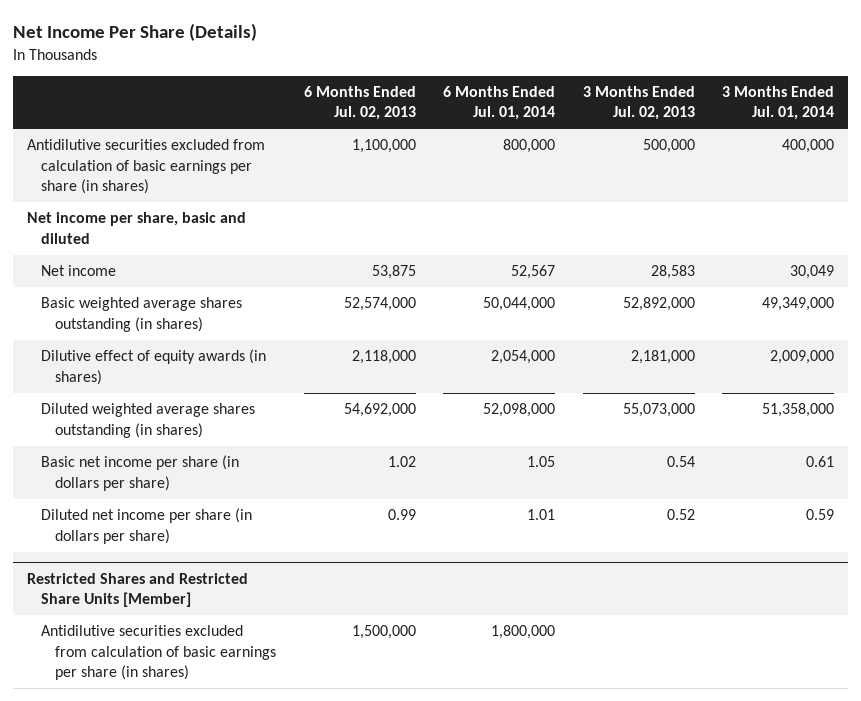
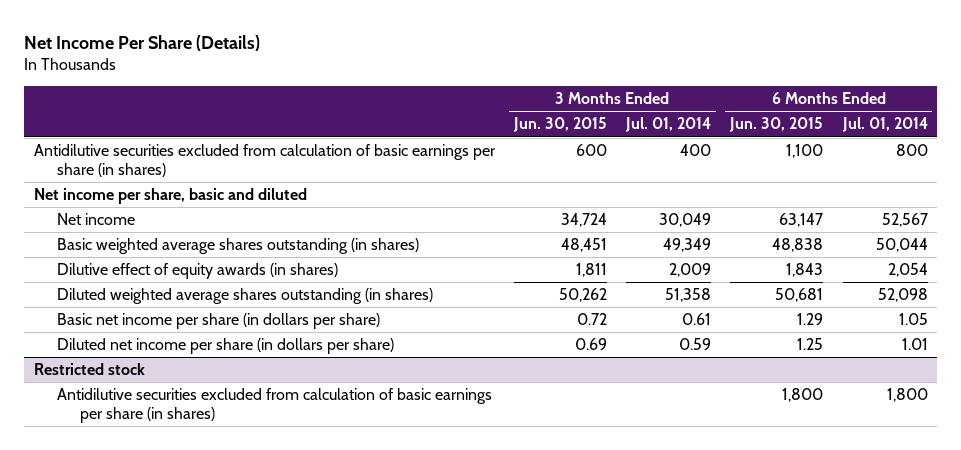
- | 6 Months Ended Jul. 02, 2013 | 6 Months Ended Jul. 01, 2014 | 3 Months Ended Jul. 02, 2013 | 3 Months Ended Jul. 01, 2014
+ | 3 Months Ended Jun. 30, 2015 | 3 Months Ended Jul. 01, 2014 | 6 Months Ended Jun. 30, 2015 | 6 Months Ended Jul. 01, 2014
- Antidilutive securities excluded from calculation of basic earnings per share (in shares) | 1,100,000 | 800,000 | 500,000 | 400,000
+ Antidilutive securities excluded from calculation of basic earnings per share (in shares) | 600 | 400 | 1,100 | 800
- Basic weighted average shares outstanding (in shares) | 52,574,000 | 50,044,000 | 52,892,000 | 49,349,000
- Dilutive effect of equity awards (in shares) | 2,118,000 | 2,054,000 | 2,181,000 | 2,009,000
- Diluted weighted average shares outstanding (in shares) | 54,692,000 | 52,098,000 | 55,073,000 | 51,358,000
+ Basic weighted average shares outstanding (in shares) | 48,451 | 49,349 | 48,838 | 50,044
+ Dilutive effect of equity awards (in shares) | 1,811 | 2,009 | 1,843 | 2,054
+ Diluted weighted average shares outstanding (in shares) | 50,262 | 51,358 | 50,681 | 52,098
- Restricted Shares and Restricted Share Units [Member]
- Antidilutive securities excluded from calculation of basic earnings per share (in shares) | 1,500,000 | 1,800,000 | |
+ Restricted stock
+ Antidilutive securities excluded from calculation of basic earnings per share (in shares) | | | 1,800 | 1,800

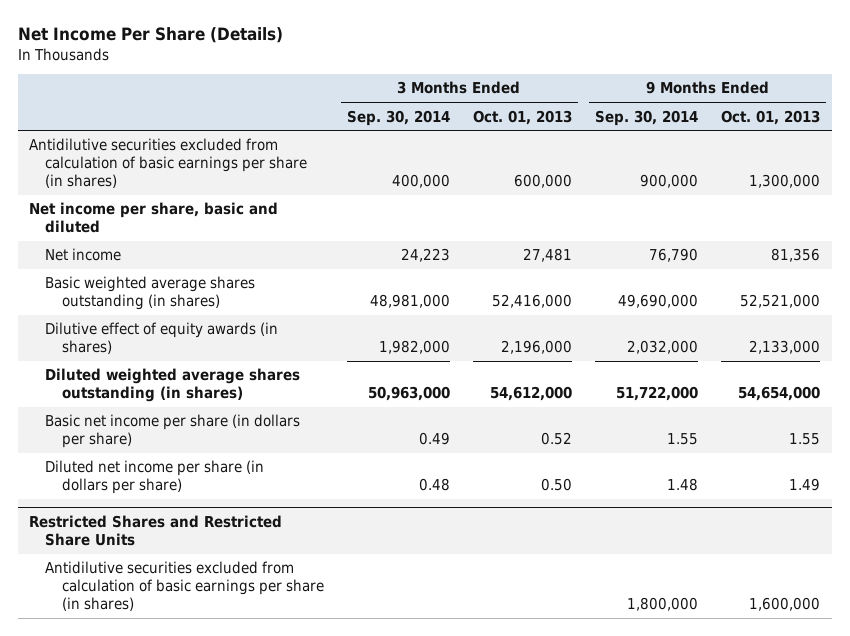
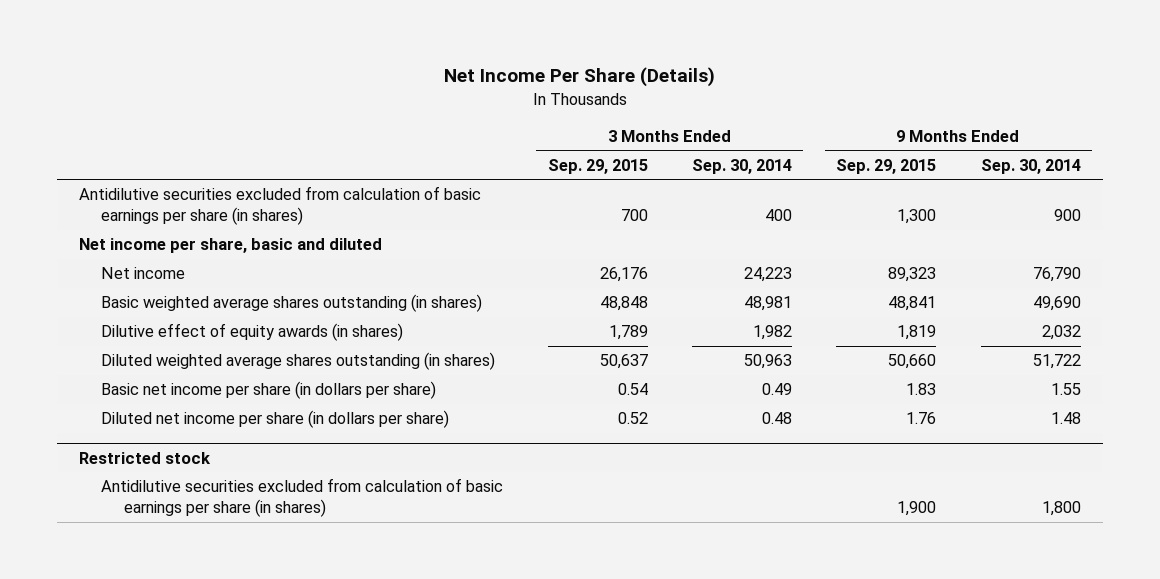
- | 3 Months Ended Sep. 30, 2014 | 3 Months Ended Oct. 01, 2013 | 9 Months Ended Sep. 30, 2014 | 9 Months Ended Oct. 01, 2013
+ | 3 Months Ended Sep. 29, 2015 | 3 Months Ended Sep. 30, 2014 | 9 Months Ended Sep. 29, 2015 | 9 Months Ended Sep. 30, 2014
- Antidilutive securities excluded from calculation of basic earnings per share (in shares) | 400,000 | 600,000 | 900,000 | 1,300,000
+ Antidilutive securities excluded from calculation of basic earnings per share (in shares) | 700 | 400 | 1,300 | 900
- Basic weighted average shares outstanding (in shares) | 48,981,000 | 52,416,000 | 49,690,000 | 52,521,000
- Dilutive effect of equity awards (in shares) | 1,982,000 | 2,196,000 | 2,032,000 | 2,133,000
- Diluted weighted average shares outstanding (in shares) | 50,963,000 | 54,612,000 | 51,722,000 | 54,654,000
+ Basic weighted average shares outstanding (in shares) | 48,848 | 48,981 | 48,841 | 49,690
+ Dilutive effect of equity awards (in shares) | 1,789 | 1,982 | 1,819 | 2,032
+ Diluted weighted average shares outstanding (in shares) | 50,637 | 50,963 | 50,660 | 51,722
- Restricted Shares and Restricted Share Units
- Antidilutive securities excluded from calculation of basic earnings per share (in shares) | | | 1,800,000 | 1,600,000
+ Restricted stock
+ Antidilutive securities excluded from calculation of basic earnings per share (in shares) | | | 1,900 | 1,800

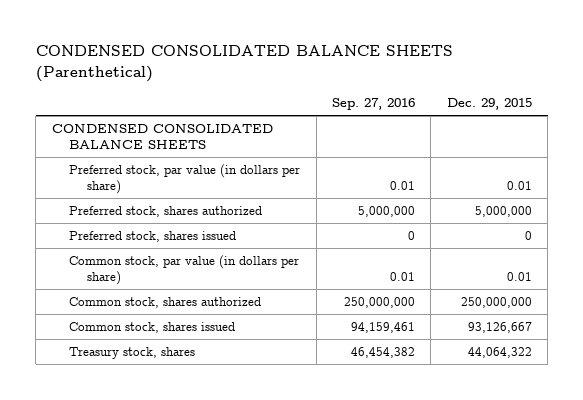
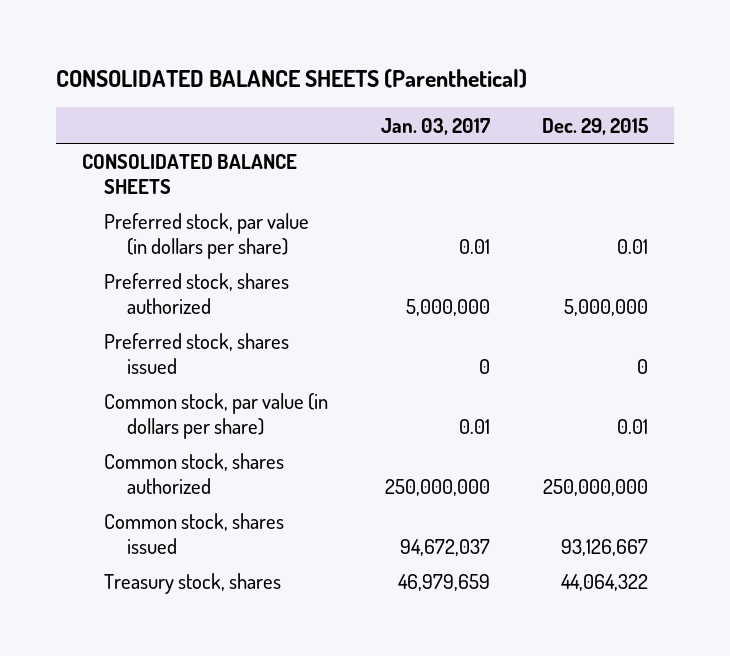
- CONDENSED CONSOLIDATED BALANCE SHEETS (Parenthetical)
+ CONSOLIDATED BALANCE SHEETS (Parenthetical)
- | Sep. 27, 2016 | Dec. 29, 2015
+ | Jan. 03, 2017 | Dec. 29, 2015
- CONDENSED CONSOLIDATED BALANCE SHEETS
+ CONSOLIDATED BALANCE SHEETS

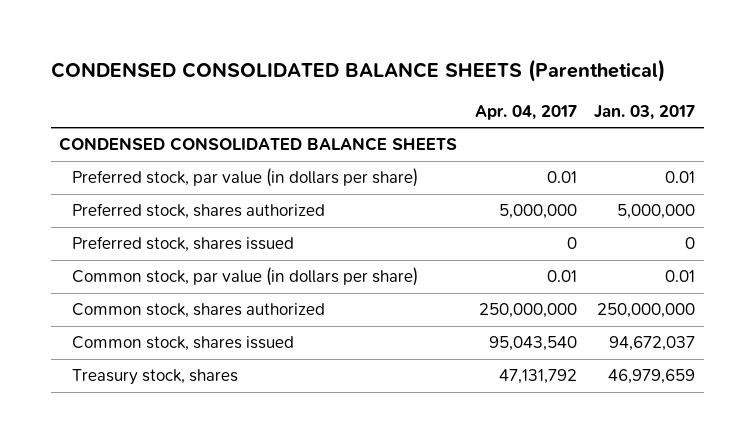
- CONSOLIDATED BALANCE SHEETS (Parenthetical)
+ CONDENSED CONSOLIDATED BALANCE SHEETS (Parenthetical)
- | Jan. 03, 2017 | Dec. 29, 2015
+ | Apr. 04, 2017 | Jan. 03, 2017
- CONSOLIDATED BALANCE SHEETS
+ CONDENSED CONSOLIDATED BALANCE SHEETS

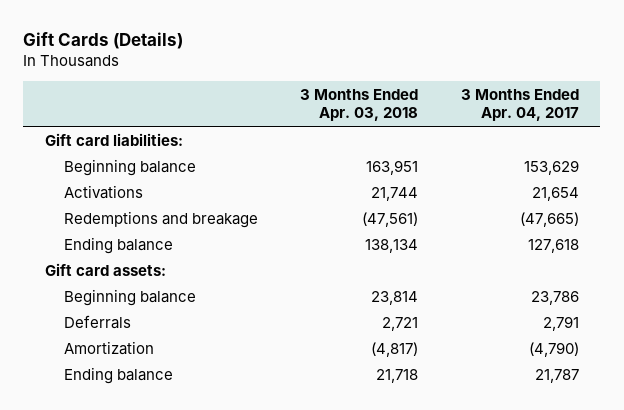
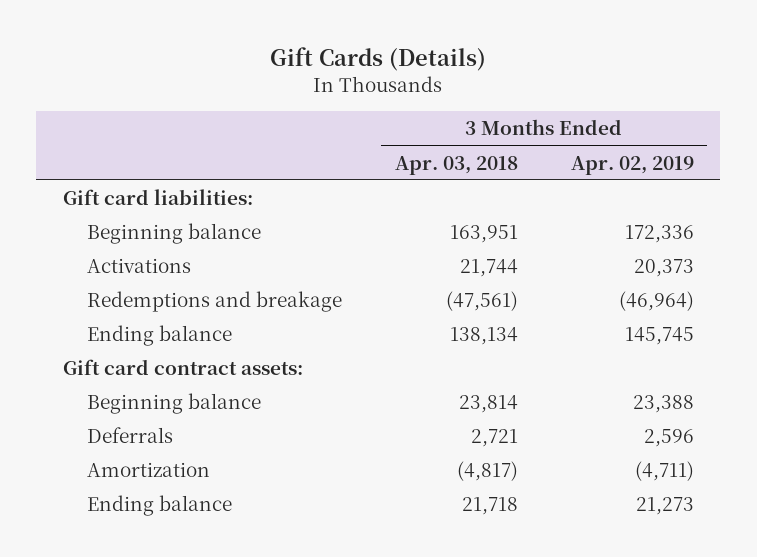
- | 3 Months Ended Apr. 03, 2018 | 3 Months Ended Apr. 04, 2017
+ | 3 Months Ended Apr. 03, 2018 | 3 Months Ended Apr. 02, 2019
- Gift card assets:
+ Gift card contract assets:

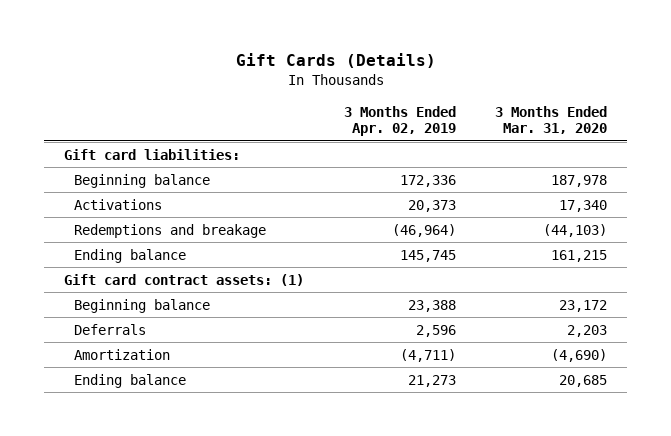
- | 3 Months Ended Apr. 03, 2018 | 3 Months Ended Apr. 02, 2019
+ | 3 Months Ended Apr. 02, 2019 | 3 Months Ended Mar. 31, 2020
- Gift card contract assets:
+ Gift card contract assets: (1)

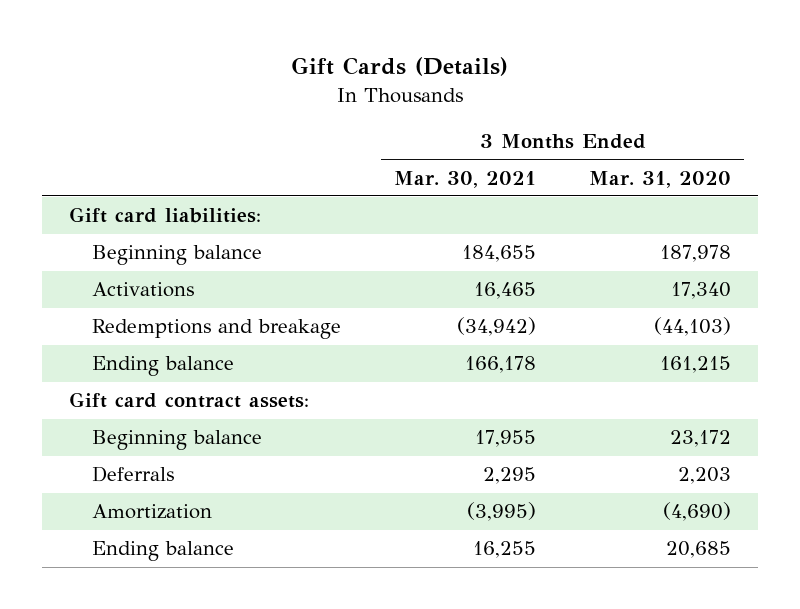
- | 3 Months Ended Apr. 02, 2019 | 3 Months Ended Mar. 31, 2020
+ | 3 Months Ended Mar. 30, 2021 | 3 Months Ended Mar. 31, 2020
- Gift card contract assets: (1)
+ Gift card contract assets:

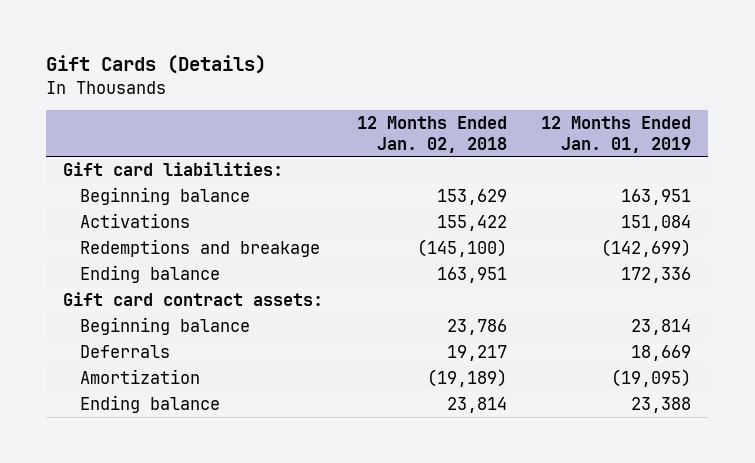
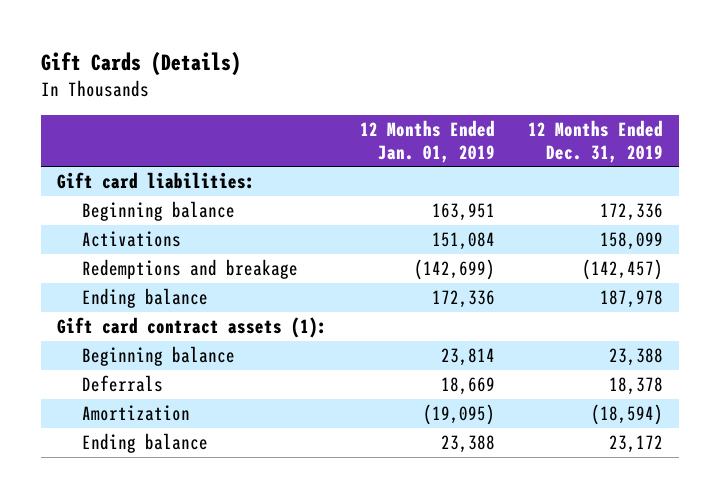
- | 12 Months Ended Jan. 02, 2018 | 12 Months Ended Jan. 01, 2019
+ | 12 Months Ended Jan. 01, 2019 | 12 Months Ended Dec. 31, 2019
- Gift card contract assets:
+ Gift card contract assets (1):

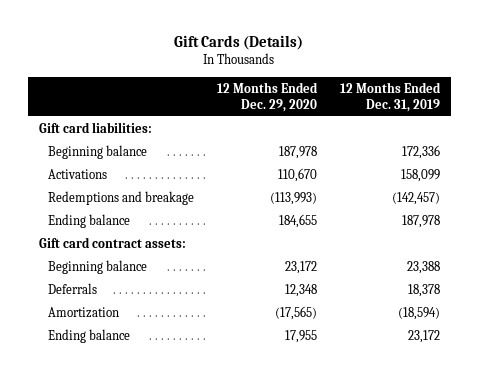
- | 12 Months Ended Jan. 01, 2019 | 12 Months Ended Dec. 31, 2019
+ | 12 Months Ended Dec. 29, 2020 | 12 Months Ended Dec. 31, 2019
- Gift card contract assets (1):
+ Gift card contract assets:

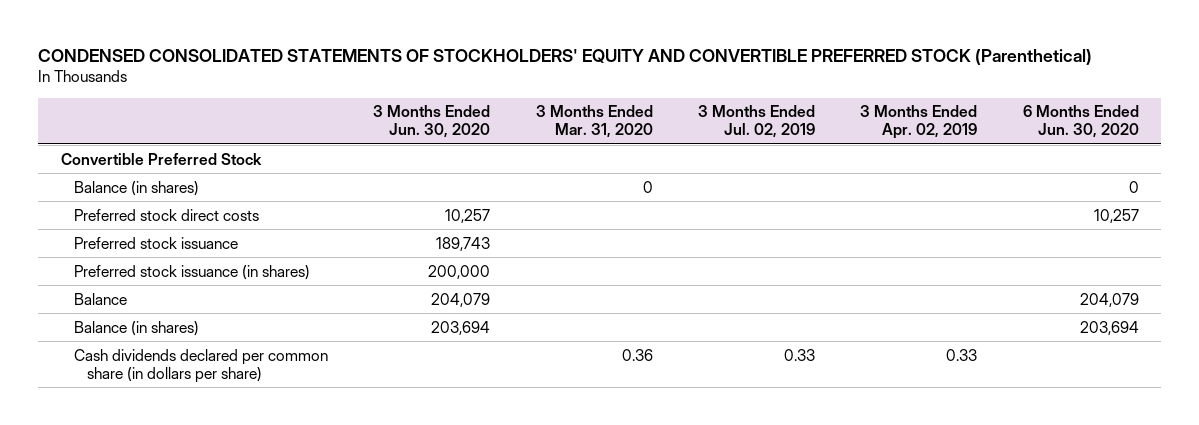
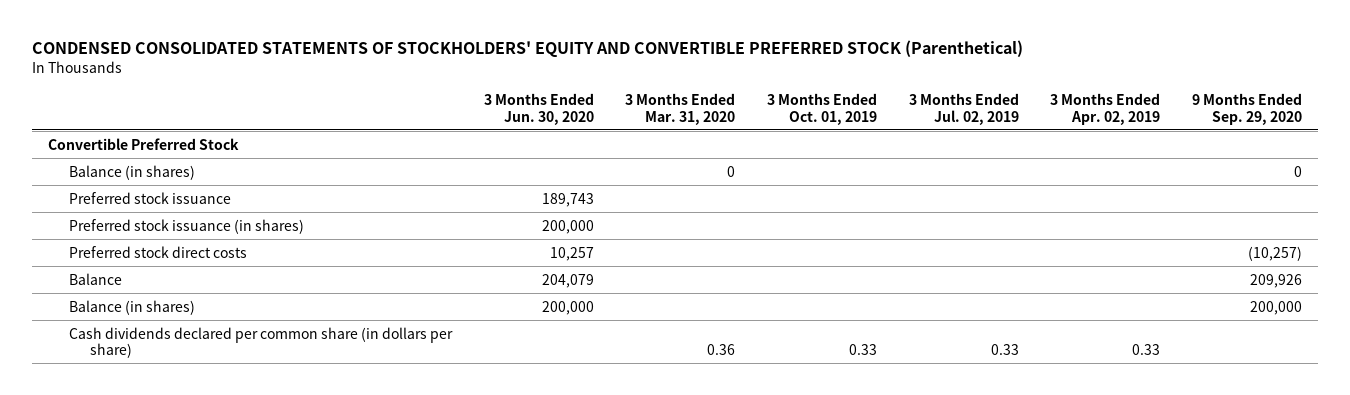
- | 3 Months Ended Jun. 30, 2020 | 3 Months Ended Mar. 31, 2020 | 3 Months Ended Jul. 02, 2019 | 3 Months Ended Apr. 02, 2019 | 6 Months Ended Jun. 30, 2020
+ | 3 Months Ended Jun. 30, 2020 | 3 Months Ended Mar. 31, 2020 | 3 Months Ended Oct. 01, 2019 | 3 Months Ended Jul. 02, 2019 | 3 Months Ended Apr. 02, 2019 | 9 Months Ended Sep. 29, 2020
moved down: Preferred stock direct costs | 10,257 | | | | | (10,257)
- Balance (in shares) | 203,694 | | | | 203,694
+ Balance (in shares) | 200,000 | | | | | 200,000

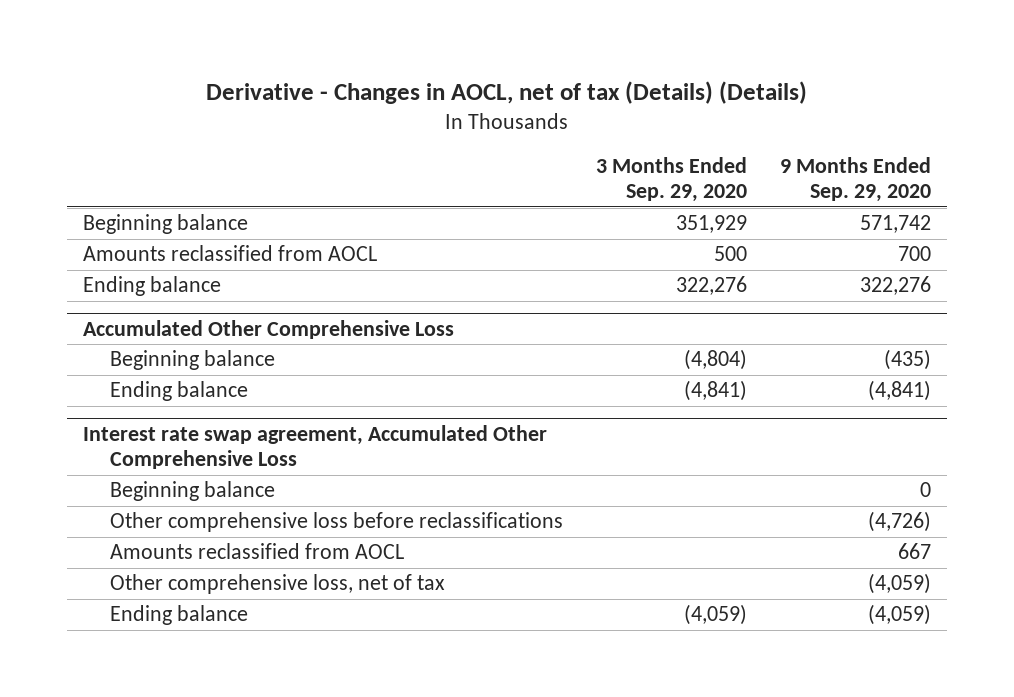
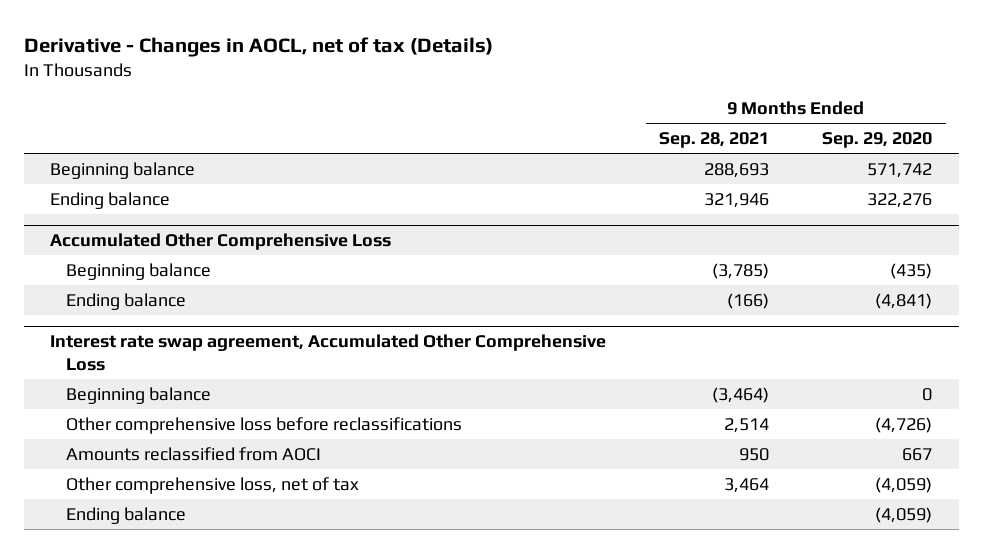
- Derivative - Changes in AOCL, net of tax (Details) (Details)
+ Derivative - Changes in AOCL, net of tax (Details)
- | 3 Months Ended Sep. 29, 2020 | 9 Months Ended Sep. 29, 2020
+ | 9 Months Ended Sep. 28, 2021 | 9 Months Ended Sep. 29, 2020
- Amounts reclassified from AOCL | 500 | 700
@ Interest rate swap agreement, Accumulated Other Comprehensive Loss
- Amounts reclassified from AOCL | | 667
+ Amounts reclassified from AOCI | 950 | 667

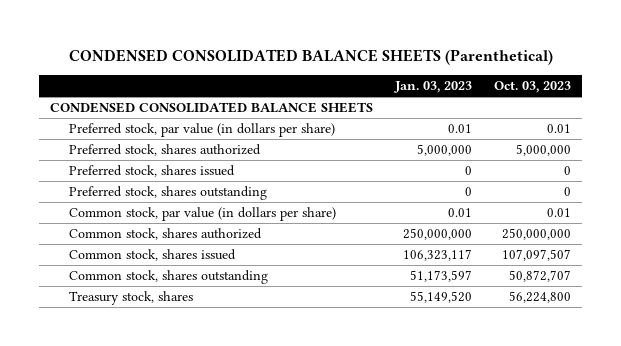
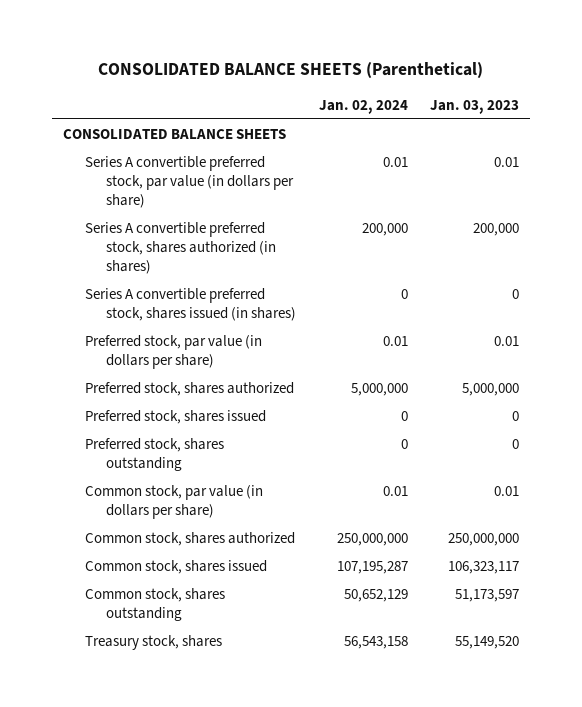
- CONDENSED CONSOLIDATED BALANCE SHEETS (Parenthetical)
+ CONSOLIDATED BALANCE SHEETS (Parenthetical)
- | Jan. 03, 2023 | Oct. 03, 2023
+ | Jan. 02, 2024 | Jan. 03, 2023
- CONDENSED CONSOLIDATED BALANCE SHEETS
+ CONSOLIDATED BALANCE SHEETS
+ Series A convertible preferred stock, par value (in dollars per share) | 0.01 | 0.01
+ Series A convertible preferred stock, shares authorized (in shares) | 200,000 | 200,000
+ Series A convertible preferred stock, shares issued (in shares) | 0 | 0

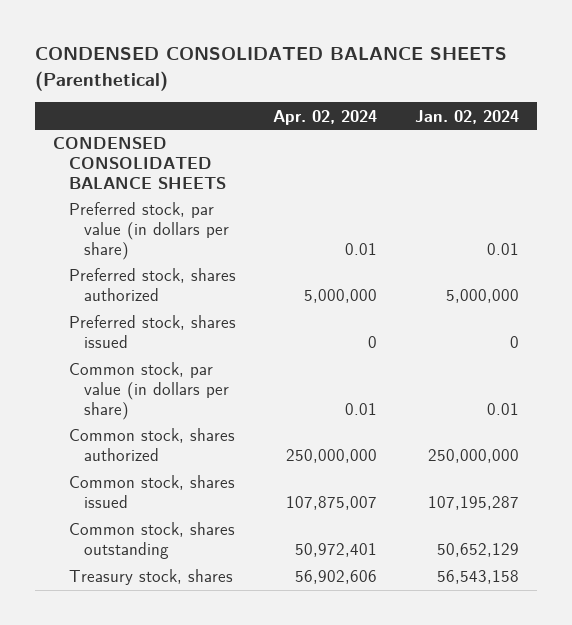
- CONSOLIDATED BALANCE SHEETS (Parenthetical)
+ CONDENSED CONSOLIDATED BALANCE SHEETS (Parenthetical)
- | Jan. 02, 2024 | Jan. 03, 2023
+ | Apr. 02, 2024 | Jan. 02, 2024
- CONSOLIDATED BALANCE SHEETS
- Series A convertible preferred stock, par value (in dollars per share) | 0.01 | 0.01
- Series A convertible preferred stock, shares authorized (in shares) | 200,000 | 200,000
- Series A convertible preferred stock, shares issued (in shares) | 0 | 0
+ CONDENSED CONSOLIDATED BALANCE SHEETS
- Preferred stock, shares outstanding | 0 | 0

